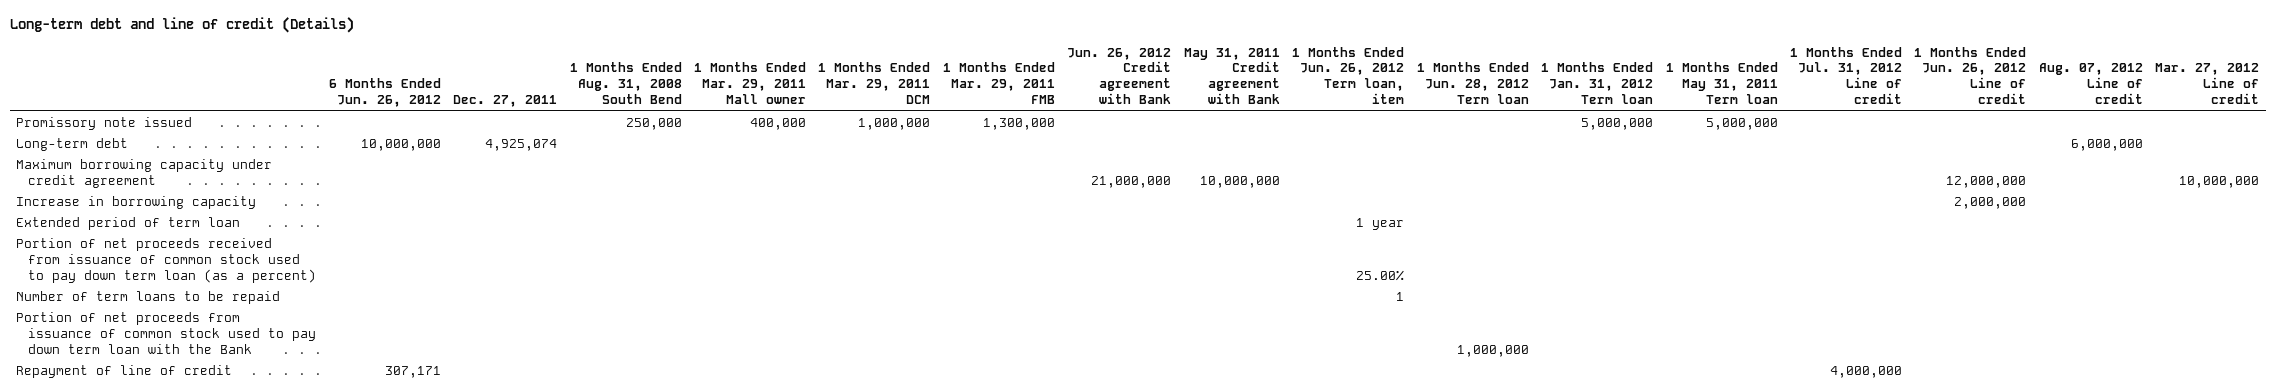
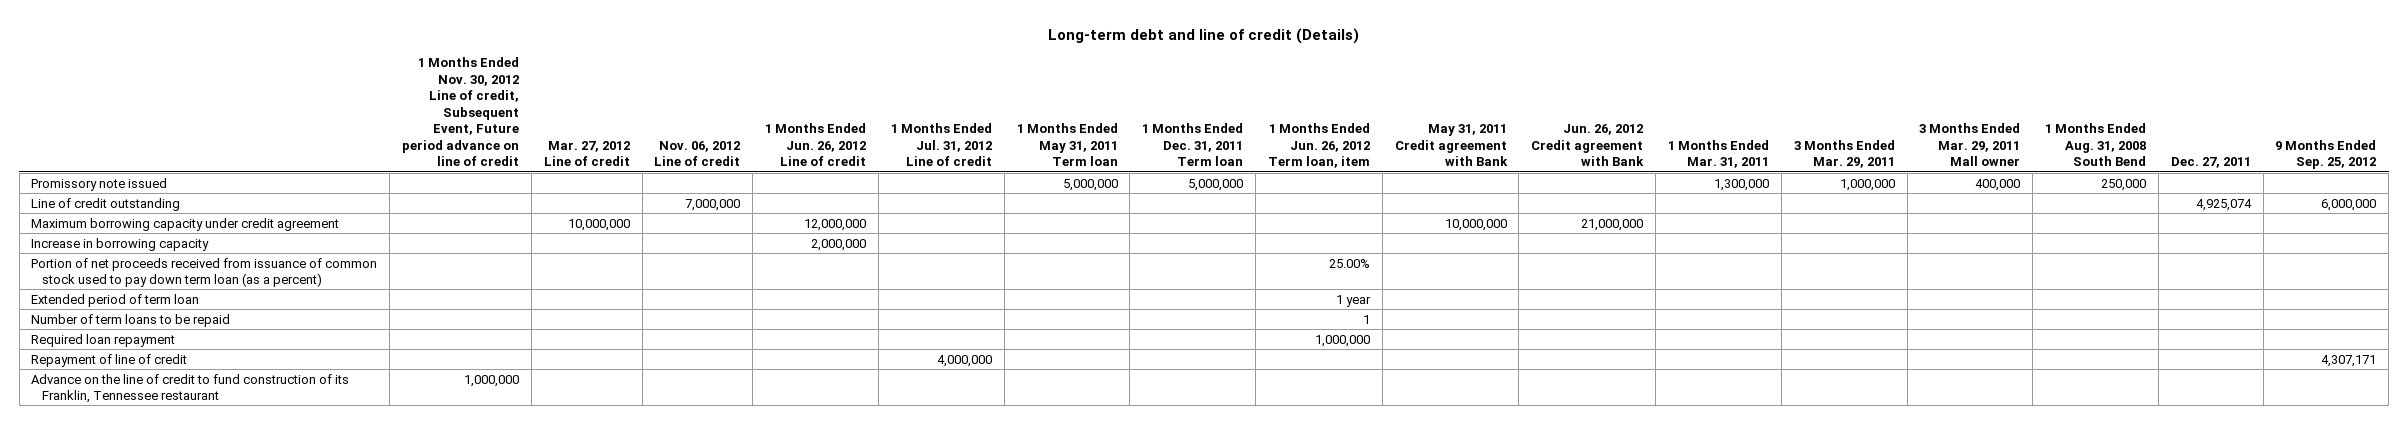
- | 6 Months Ended Jun. 26, 2012 | Dec. 27, 2011 | 1 Months Ended Aug. 31, 2008 South Bend | 1 Months Ended Mar. 29, 2011 Mall owner | 1 Months Ended Mar. 29, 2011 DCM | 1 Months Ended Mar. 29, 2011 FMB | Jun. 26, 2012 Credit agreement with Bank | May 31, 2011 Credit agreement with Bank | 1 Months Ended Jun. 26, 2012 Term loan, item | 1 Months Ended Jun. 28, 2012 Term loan | 1 Months Ended Jan. 31, 2012 Term loan | 1 Months Ended May 31, 2011 Term loan | 1 Months Ended Jul. 31, 2012 Line of credit | 1 Months Ended Jun. 26, 2012 Line of credit | Aug. 07, 2012 Line of credit | Mar. 27, 2012 Line of credit
+ | 1 Months Ended Nov. 30, 2012 Line of credit, Subsequent Event, Future period advance on line of credit | Mar. 27, 2012 Line of credit | Nov. 06, 2012 Line of credit | 1 Months Ended Jun. 26, 2012 Line of credit | 1 Months Ended Jul. 31, 2012 Line of credit | 1 Months Ended May 31, 2011 Term loan | 1 Months Ended Dec. 31, 2011 Term loan | 1 Months Ended Jun. 26, 2012 Term loan, item | May 31, 2011 Credit agreement with Bank | Jun. 26, 2012 Credit agreement with Bank | 1 Months Ended Mar. 31, 2011 | 3 Months Ended Mar. 29, 2011 | 3 Months Ended Mar. 29, 2011 Mall owner | 1 Months Ended Aug. 31, 2008 South Bend | Dec. 27, 2011 | 9 Months Ended Sep. 25, 2012
- Long-term debt | 10,000,000 | 4,925,074 | | | | | | | | | | | | | 6,000,000 |
+ Line of credit outstanding | | | 7,000,000 | | | | | | | | | | | | 4,925,074 | 6,000,000
moved down: Extended period of term loan | | | | | | | | 1 year | | | | | | | |
- Portion of net proceeds from issuance of common stock used to pay down term loan with the Bank | | | | | | | | | | 1,000,000 | | | | | |
+ Required loan repayment | | | | | | | | 1,000,000 | | | | | | | |
+ Advance on the line of credit to fund construction of its Franklin, Tennessee restaurant | 1,000,000 | | | | | | | | | | | | | | |

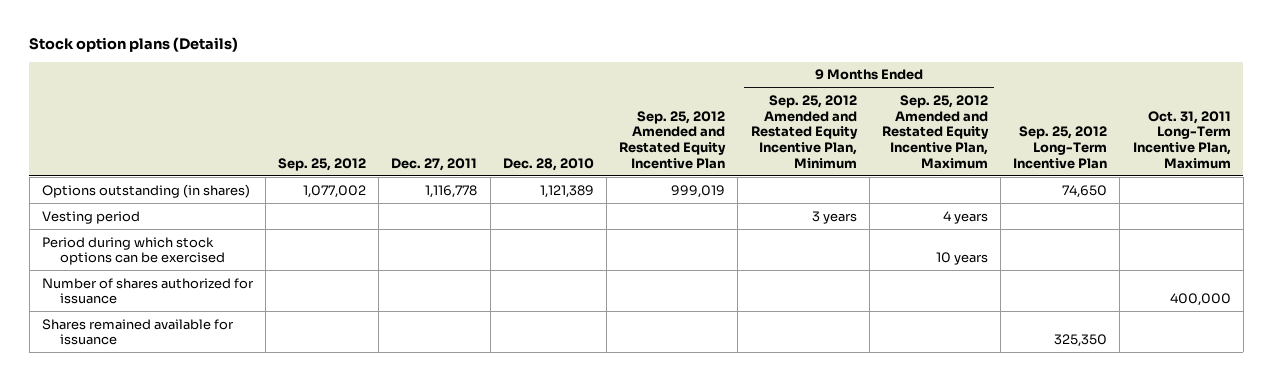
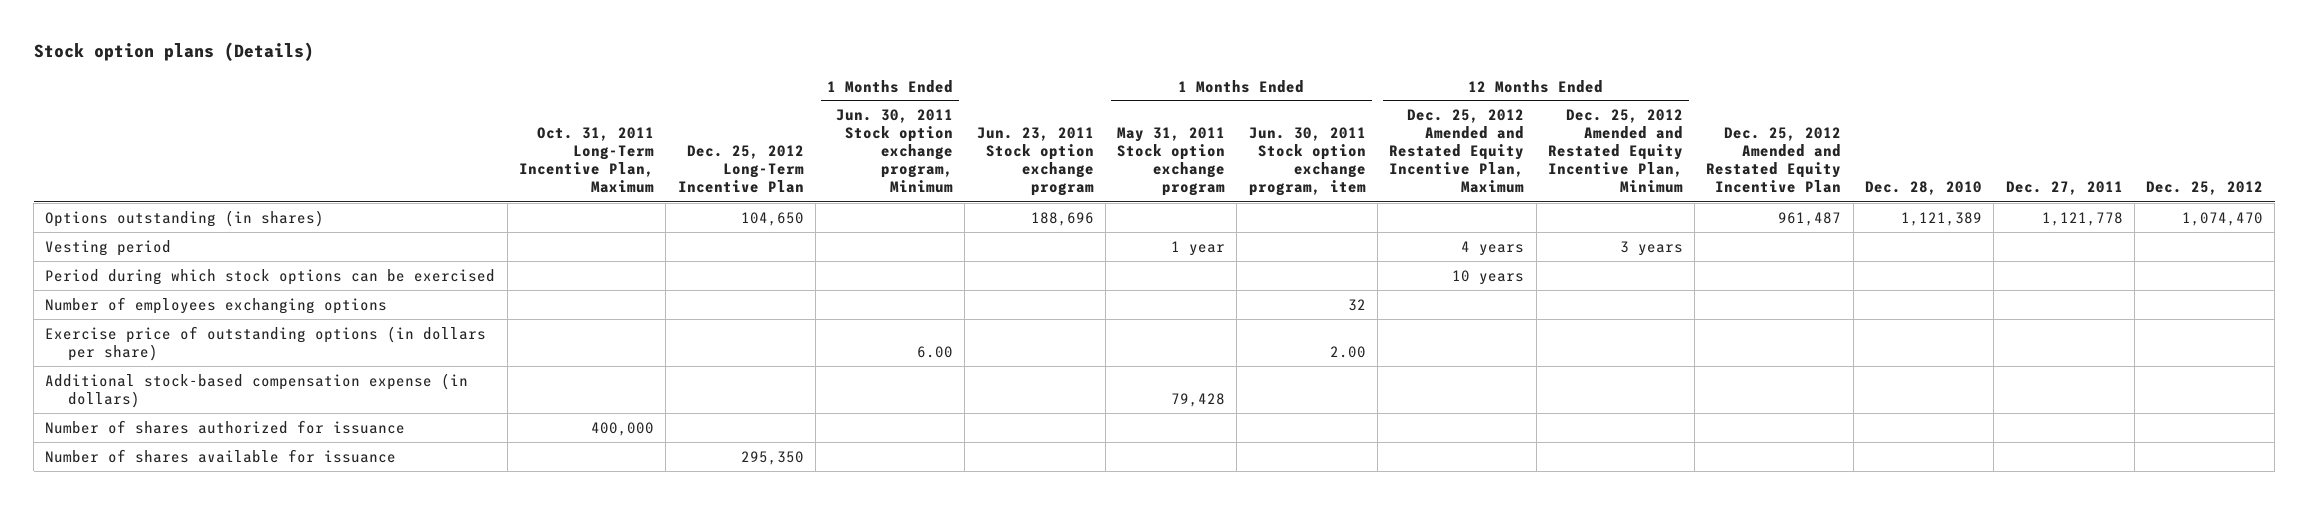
- | Sep. 25, 2012 | Dec. 27, 2011 | Dec. 28, 2010 | Sep. 25, 2012 Amended and Restated Equity Incentive Plan | 9 Months Ended Sep. 25, 2012 Amended and Restated Equity Incentive Plan, Minimum | 9 Months Ended Sep. 25, 2012 Amended and Restated Equity Incentive Plan, Maximum | Sep. 25, 2012 Long-Term Incentive Plan | Oct. 31, 2011 Long-Term Incentive Plan, Maximum
+ | Oct. 31, 2011 Long-Term Incentive Plan, Maximum | Dec. 25, 2012 Long-Term Incentive Plan | 1 Months Ended Jun. 30, 2011 Stock option exchange program, Minimum | Jun. 23, 2011 Stock option exchange program | 1 Months Ended May 31, 2011 Stock option exchange program | 1 Months Ended Jun. 30, 2011 Stock option exchange program, item | 12 Months Ended Dec. 25, 2012 Amended and Restated Equity Incentive Plan, Maximum | 12 Months Ended Dec. 25, 2012 Amended and Restated Equity Incentive Plan, Minimum | Dec. 25, 2012 Amended and Restated Equity Incentive Plan | Dec. 28, 2010 | Dec. 27, 2011 | Dec. 25, 2012
- Options outstanding (in shares) | 1,077,002 | 1,116,778 | 1,121,389 | 999,019 | | | 74,650 |
+ Options outstanding (in shares) | | 104,650 | | 188,696 | | | | | 961,487 | 1,121,389 | 1,121,778 | 1,074,470
+ Number of employees exchanging options | | | | | | 32 | | | | | |
+ Exercise price of outstanding options (in dollars per share) | | | 6.00 | | | 2.00 | | | | | |
+ Additional stock-based compensation expense (in dollars) | | | | | 79,428 | | | | | | |
- Shares remained available for issuance | | | | | | | 325,350 |
+ Number of shares available for issuance | | 295,350 | | | | | | | | | |

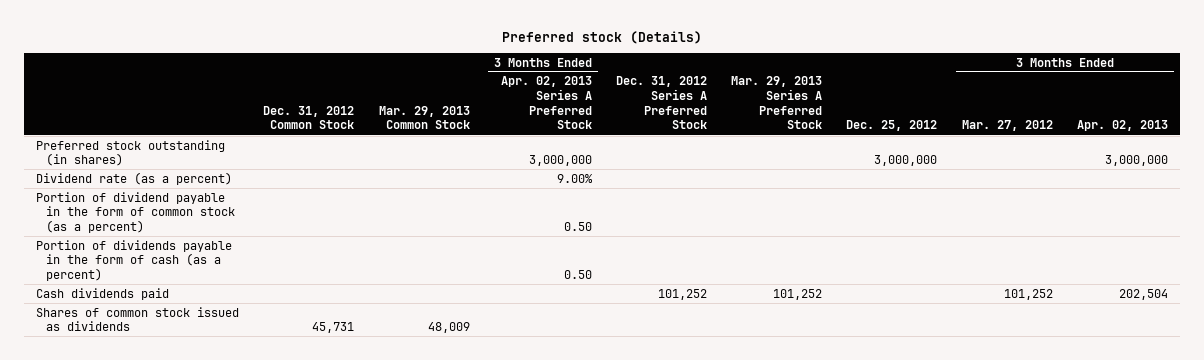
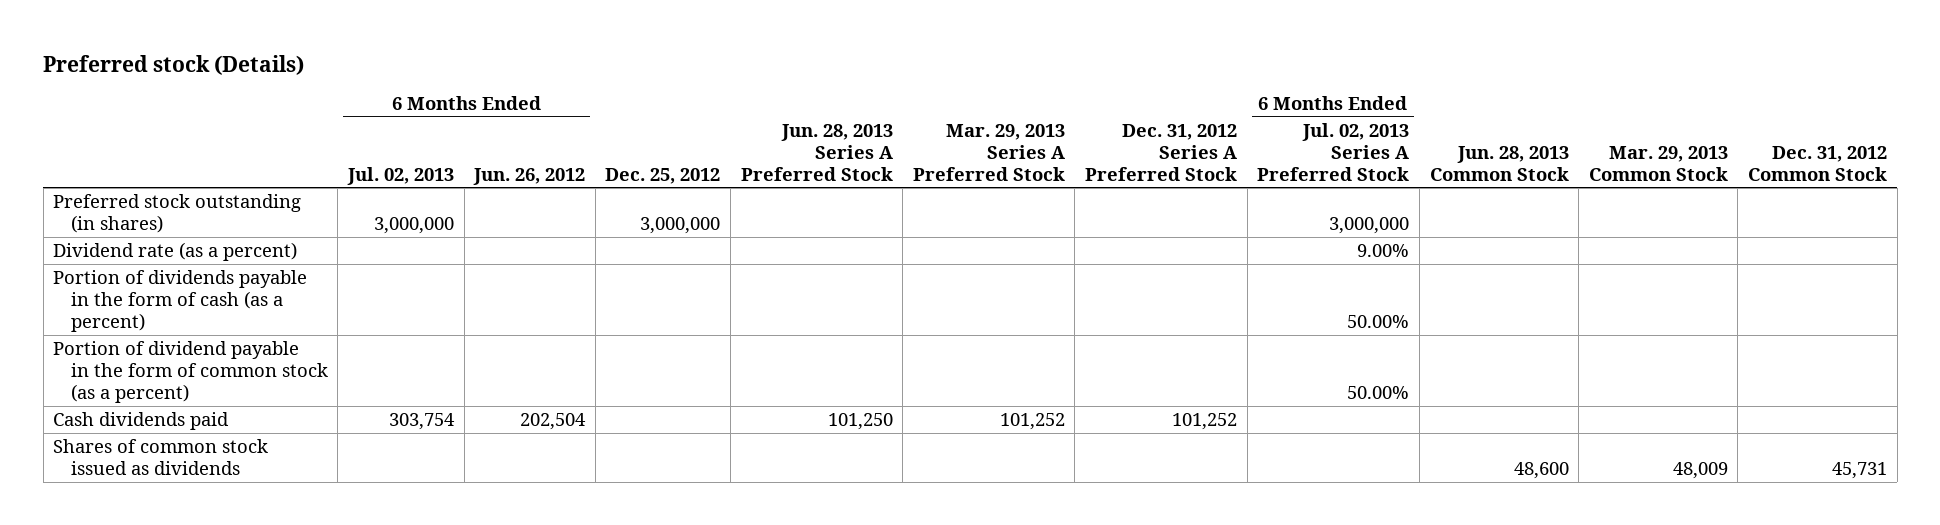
- | Dec. 31, 2012 Common Stock | Mar. 29, 2013 Common Stock | 3 Months Ended Apr. 02, 2013 Series A Preferred Stock | Dec. 31, 2012 Series A Preferred Stock | Mar. 29, 2013 Series A Preferred Stock | Dec. 25, 2012 | 3 Months Ended Mar. 27, 2012 | 3 Months Ended Apr. 02, 2013
+ | 6 Months Ended Jul. 02, 2013 | 6 Months Ended Jun. 26, 2012 | Dec. 25, 2012 | Jun. 28, 2013 Series A Preferred Stock | Mar. 29, 2013 Series A Preferred Stock | Dec. 31, 2012 Series A Preferred Stock | 6 Months Ended Jul. 02, 2013 Series A Preferred Stock | Jun. 28, 2013 Common Stock | Mar. 29, 2013 Common Stock | Dec. 31, 2012 Common Stock
moved down: Portion of dividend payable in the form of common stock (as a percent) | | | | | | | 50.00% | | |

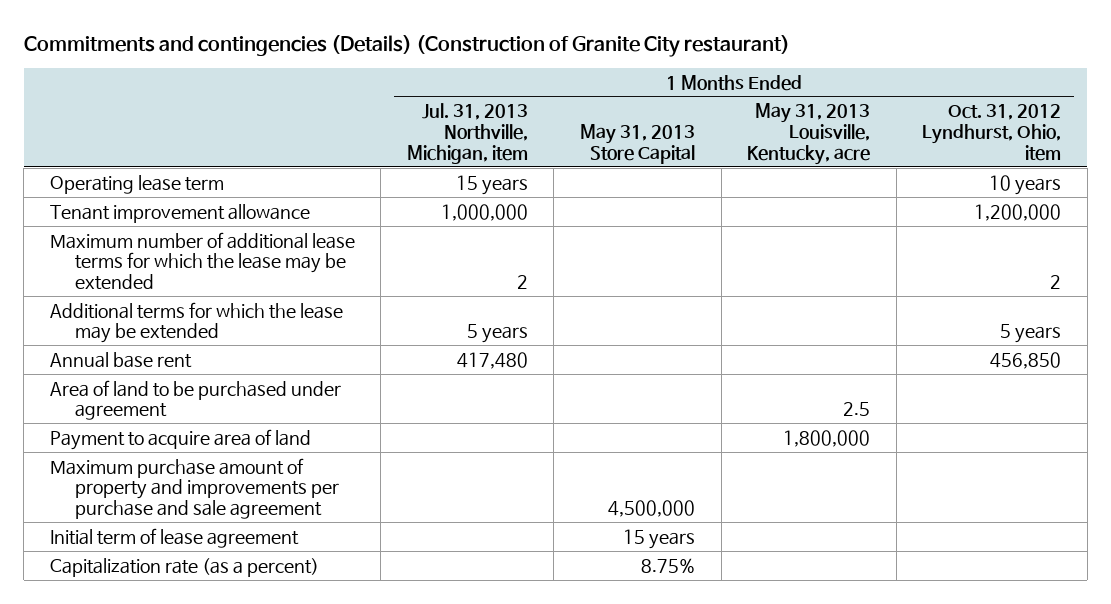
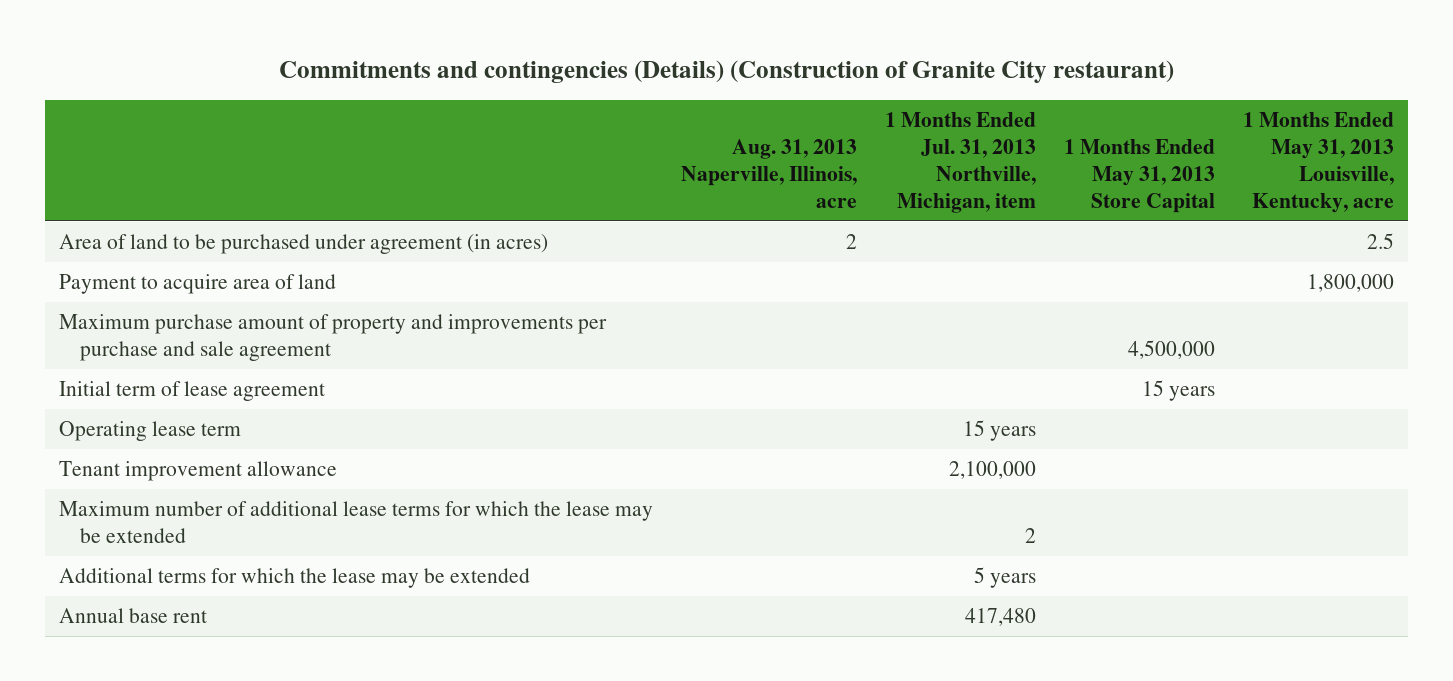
- | 1 Months Ended Jul. 31, 2013 Northville, Michigan, item | 1 Months Ended May 31, 2013 Store Capital | 1 Months Ended May 31, 2013 Louisville, Kentucky, acre | 1 Months Ended Oct. 31, 2012 Lyndhurst, Ohio, item
+ | Aug. 31, 2013 Naperville, Illinois, acre | 1 Months Ended Jul. 31, 2013 Northville, Michigan, item | 1 Months Ended May 31, 2013 Store Capital | 1 Months Ended May 31, 2013 Louisville, Kentucky, acre
+ Area of land to be purchased under agreement (in acres) | 2 | | | 2.5
moved up: Payment to acquire area of land | | | | 1,800,000
moved up: Maximum purchase amount of property and improvements per purchase and sale agreement | | | 4,500,000 |
moved up: Initial term of lease agreement | | | 15 years |
- Tenant improvement allowance | 1,000,000 | | | 1,200,000
+ Tenant improvement allowance | | 2,100,000 | |
- Area of land to be purchased under agreement | | | 2.5 |
- Capitalization rate (as a percent) | | 8.75% | |

